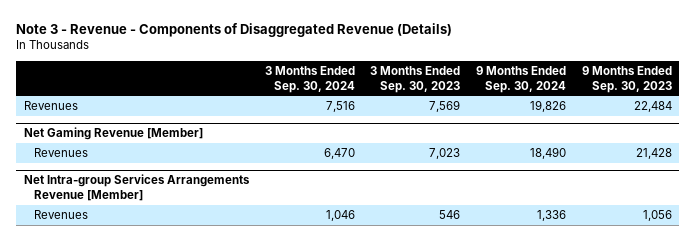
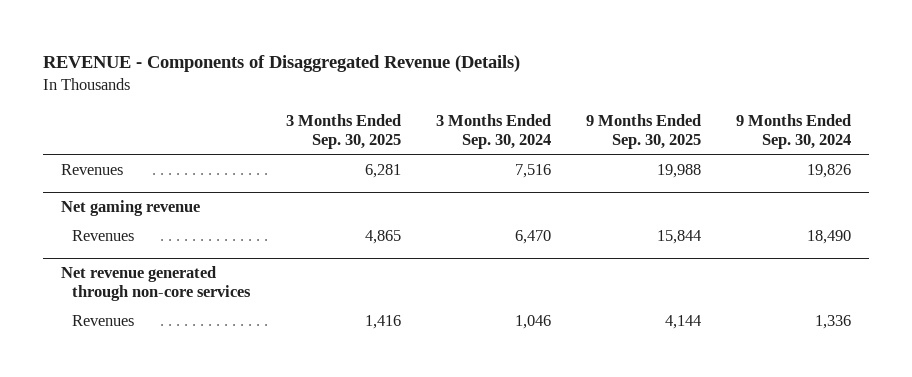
- Note 3 - Revenue - Components of Disaggregated Revenue (Details)
+ REVENUE - Components of Disaggregated Revenue (Details)
- | 3 Months Ended Sep. 30, 2024 | 3 Months Ended Sep. 30, 2023 | 9 Months Ended Sep. 30, 2024 | 9 Months Ended Sep. 30, 2023
+ | 3 Months Ended Sep. 30, 2025 | 3 Months Ended Sep. 30, 2024 | 9 Months Ended Sep. 30, 2025 | 9 Months Ended Sep. 30, 2024
- Net Gaming Revenue [Member]
+ Net gaming revenue
- Net Intra-group Services Arrangements Revenue [Member]
+ Net revenue generated through non-core services

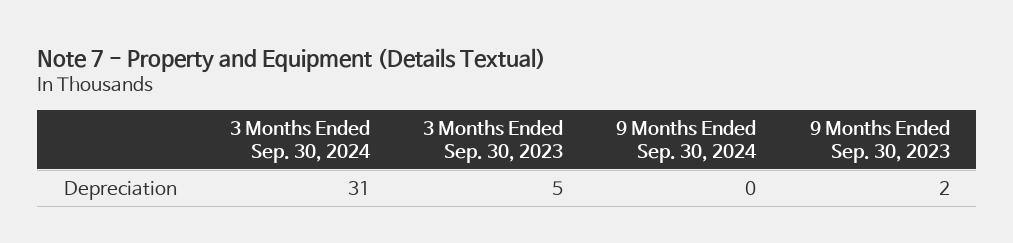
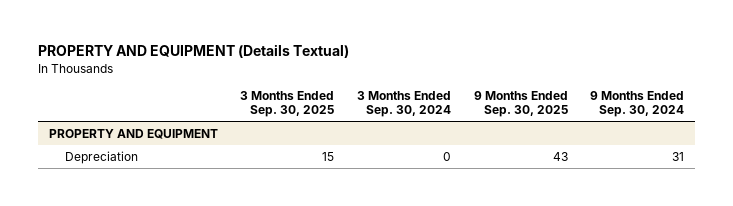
- Note 7 - Property and Equipment (Details Textual)
+ PROPERTY AND EQUIPMENT (Details Textual)
- | 3 Months Ended Sep. 30, 2024 | 3 Months Ended Sep. 30, 2023 | 9 Months Ended Sep. 30, 2024 | 9 Months Ended Sep. 30, 2023
+ | 3 Months Ended Sep. 30, 2025 | 3 Months Ended Sep. 30, 2024 | 9 Months Ended Sep. 30, 2025 | 9 Months Ended Sep. 30, 2024
- Depreciation | 31 | 5 | 0 | 2
+ PROPERTY AND EQUIPMENT
+ Depreciation | 15 | 0 | 43 | 31

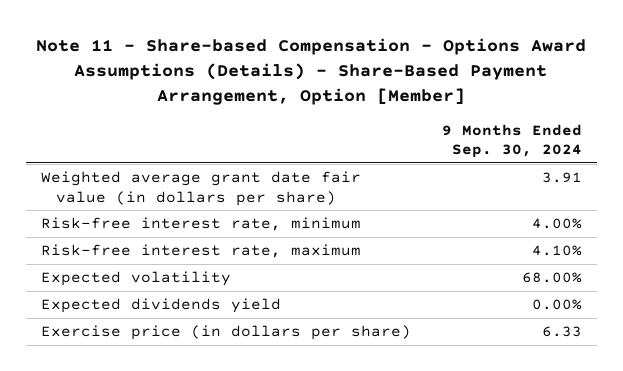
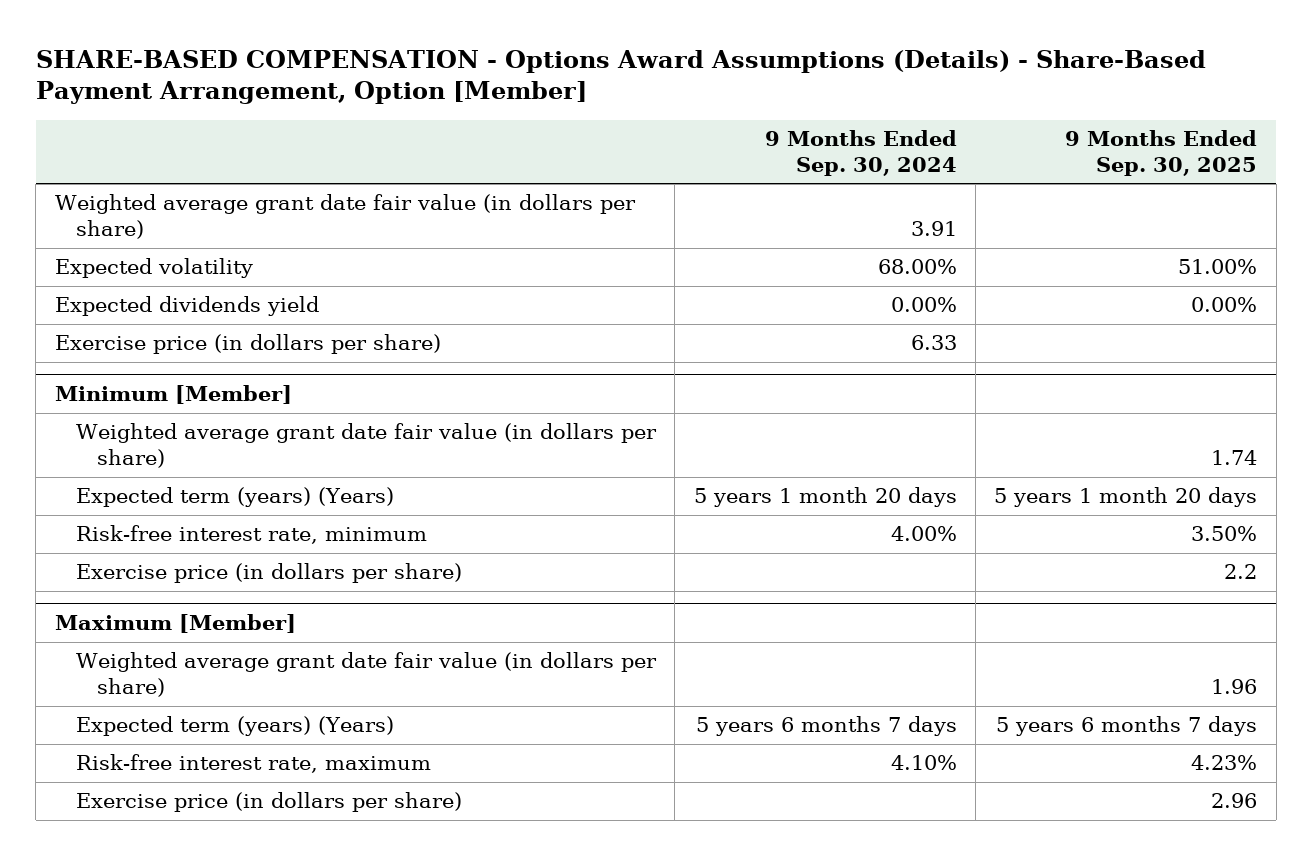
- Note 11 - Share-based Compensation - Options Award Assumptions (Details) - Share-Based Payment Arrangement, Option [Member]
+ SHARE-BASED COMPENSATION - Options Award Assumptions (Details) - Share-Based Payment Arrangement, Option [Member]
- | 9 Months Ended Sep. 30, 2024
+ | 9 Months Ended Sep. 30, 2024 | 9 Months Ended Sep. 30, 2025
- Risk-free interest rate, minimum | 4.00%
- Risk-free interest rate, maximum | 4.10%
+ Minimum [Member]
+ Weighted average grant date fair value (in dollars per share) | | 1.74
+ Expected term (years) (Years) | 5 years 1 month 20 days | 5 years 1 month 20 days
+ Risk-free interest rate, minimum | 4.00% | 3.50%
+ Exercise price (in dollars per share) | | 2.2
+ Maximum [Member]
+ Weighted average grant date fair value (in dollars per share) | | 1.96
+ Expected term (years) (Years) | 5 years 6 months 7 days | 5 years 6 months 7 days
+ Risk-free interest rate, maximum | 4.10% | 4.23%
+ Exercise price (in dollars per share) | | 2.96

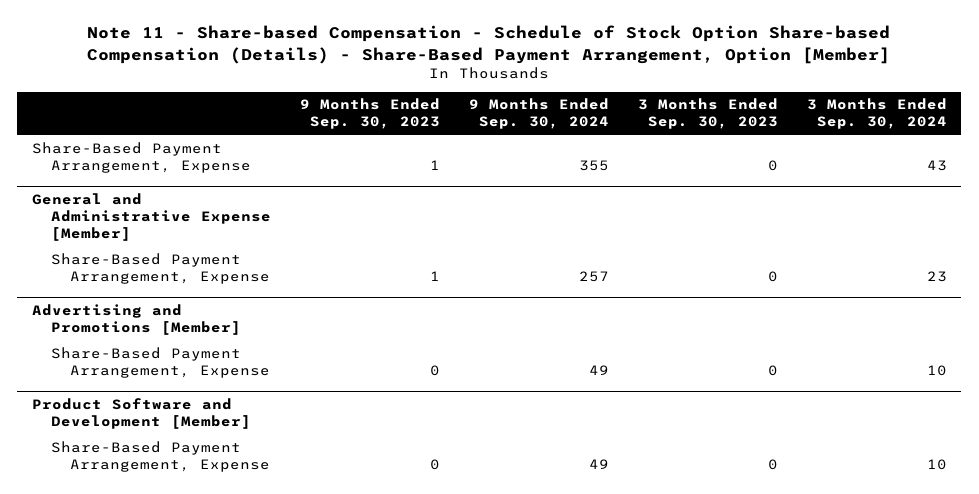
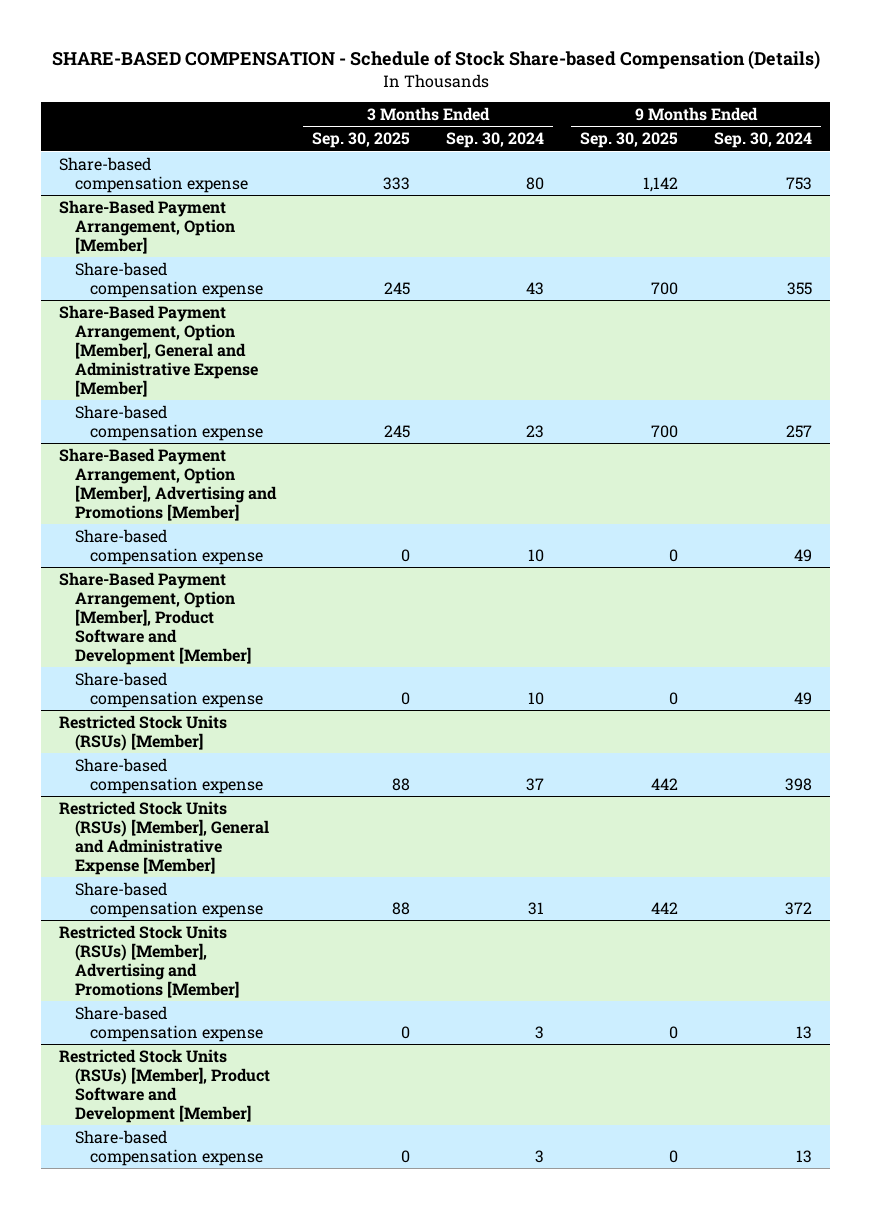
- Note 11 - Share-based Compensation - Schedule of Stock Option Share-based Compensation (Details) - Share-Based Payment Arrangement, Option [Member]
+ SHARE-BASED COMPENSATION - Schedule of Stock Share-based Compensation (Details)
- | 9 Months Ended Sep. 30, 2023 | 9 Months Ended Sep. 30, 2024 | 3 Months Ended Sep. 30, 2023 | 3 Months Ended Sep. 30, 2024
+ | 3 Months Ended Sep. 30, 2025 | 3 Months Ended Sep. 30, 2024 | 9 Months Ended Sep. 30, 2025 | 9 Months Ended Sep. 30, 2024
- Share-Based Payment Arrangement, Expense | 1 | 355 | 0 | 43
- General and Administrative Expense [Member]
- Share-Based Payment Arrangement, Expense | 1 | 257 | 0 | 23
- Advertising and Promotions [Member]
- Share-Based Payment Arrangement, Expense | 0 | 49 | 0 | 10
- Product Software and Development [Member]
- Share-Based Payment Arrangement, Expense | 0 | 49 | 0 | 10
+ Share-based compensation expense | 333 | 80 | 1,142 | 753
+ Share-Based Payment Arrangement, Option [Member]
+ Share-based compensation expense | 245 | 43 | 700 | 355
+ Share-Based Payment Arrangement, Option [Member], General and Administrative Expense [Member]
+ Share-based compensation expense | 245 | 23 | 700 | 257
+ Share-Based Payment Arrangement, Option [Member], Advertising and Promotions [Member]
+ Share-based compensation expense | 0 | 10 | 0 | 49
+ Share-Based Payment Arrangement, Option [Member], Product Software and Development [Member]
+ Share-based compensation expense | 0 | 10 | 0 | 49
+ Restricted Stock Units (RSUs) [Member]
+ Share-based compensation expense | 88 | 37 | 442 | 398
+ Restricted Stock Units (RSUs) [Member], General and Administrative Expense [Member]
+ Share-based compensation expense | 88 | 31 | 442 | 372
+ Restricted Stock Units (RSUs) [Member], Advertising and Promotions [Member]
+ Share-based compensation expense | 0 | 3 | 0 | 13
+ Restricted Stock Units (RSUs) [Member], Product Software and Development [Member]
+ Share-based compensation expense | 0 | 3 | 0 | 13

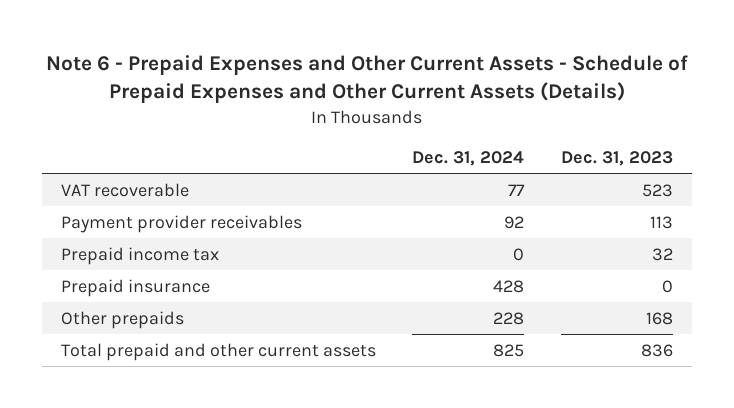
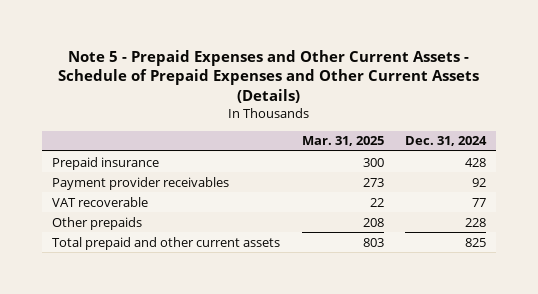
- Note 6 - Prepaid Expenses and Other Current Assets - Schedule of Prepaid Expenses and Other Current Assets (Details)
+ Note 5 - Prepaid Expenses and Other Current Assets - Schedule of Prepaid Expenses and Other Current Assets (Details)
- | Dec. 31, 2024 | Dec. 31, 2023
+ | Mar. 31, 2025 | Dec. 31, 2024
- Prepaid income tax | 0 | 32
moved down: Payment provider receivables | 273 | 92
moved down: VAT recoverable | 22 | 77

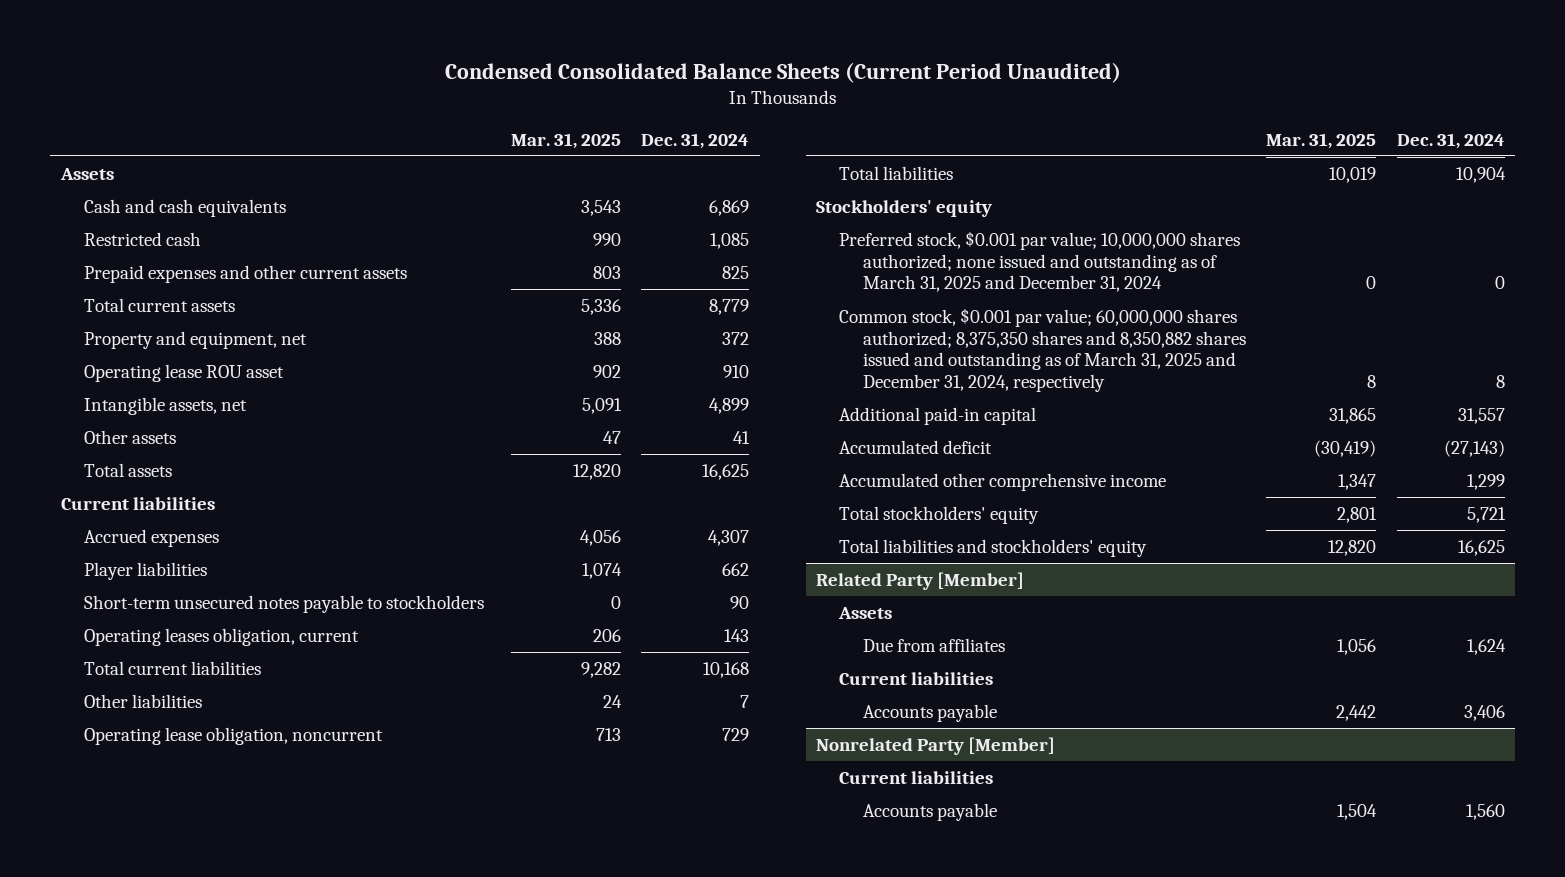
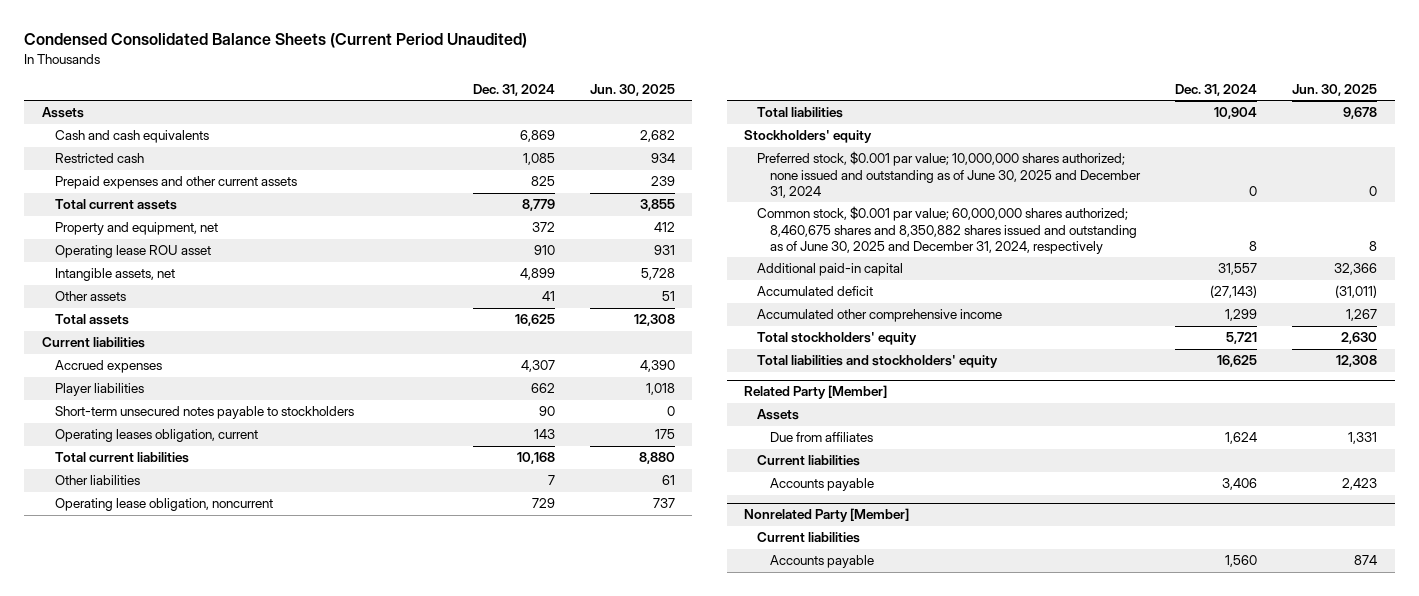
- | Mar. 31, 2025 | Dec. 31, 2024
+ | Dec. 31, 2024 | Jun. 30, 2025
- Preferred stock, $0.001 par value; 10,000,000 shares authorized; none issued and outstanding as of March 31, 2025 and December 31, 2024 | 0 | 0
- Common stock, $0.001 par value; 60,000,000 shares authorized; 8,375,350 shares and 8,350,882 shares issued and outstanding as of March 31, 2025 and December 31, 2024, respectively | 8 | 8
+ Preferred stock, $0.001 par value; 10,000,000 shares authorized; none issued and outstanding as of June 30, 2025 and December 31, 2024 | 0 | 0
+ Common stock, $0.001 par value; 60,000,000 shares authorized; 8,460,675 shares and 8,350,882 shares issued and outstanding as of June 30, 2025 and December 31, 2024, respectively | 8 | 8

